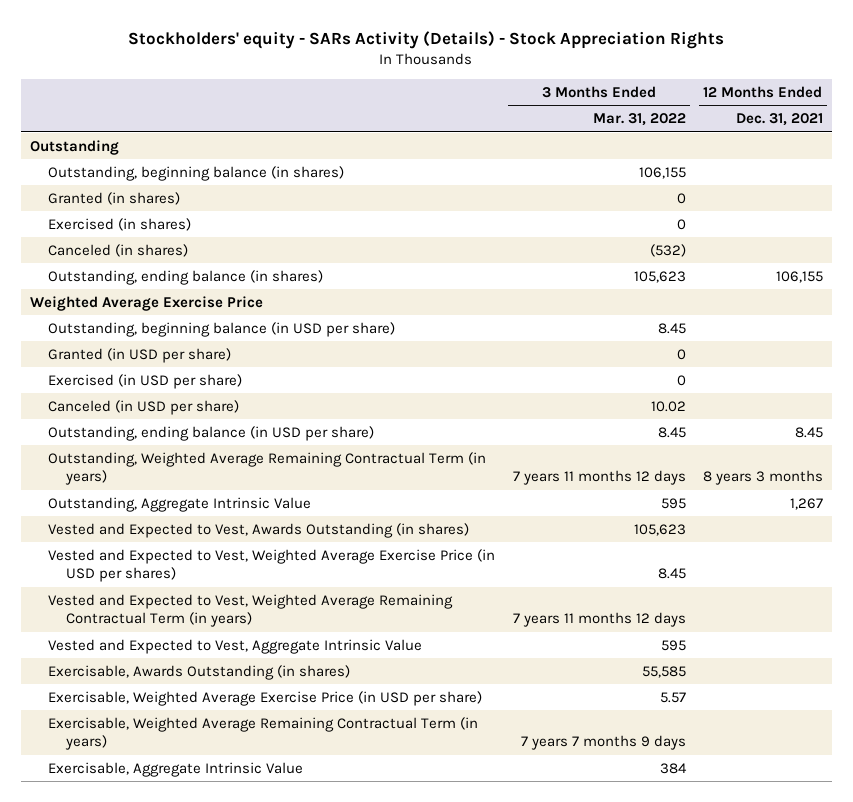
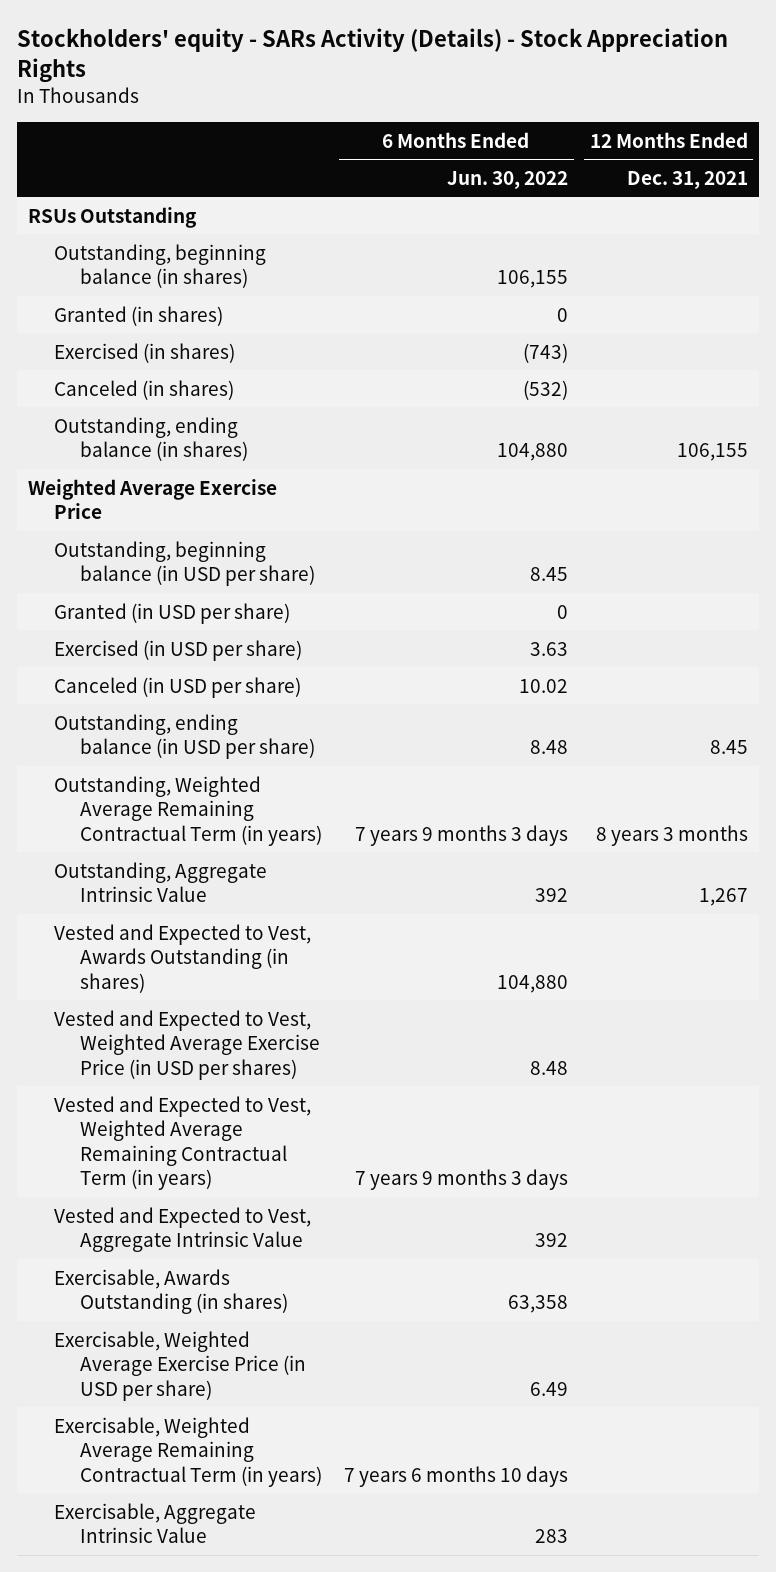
- | 3 Months Ended Mar. 31, 2022 | 12 Months Ended Dec. 31, 2021
+ | 6 Months Ended Jun. 30, 2022 | 12 Months Ended Dec. 31, 2021
- Outstanding
+ RSUs Outstanding

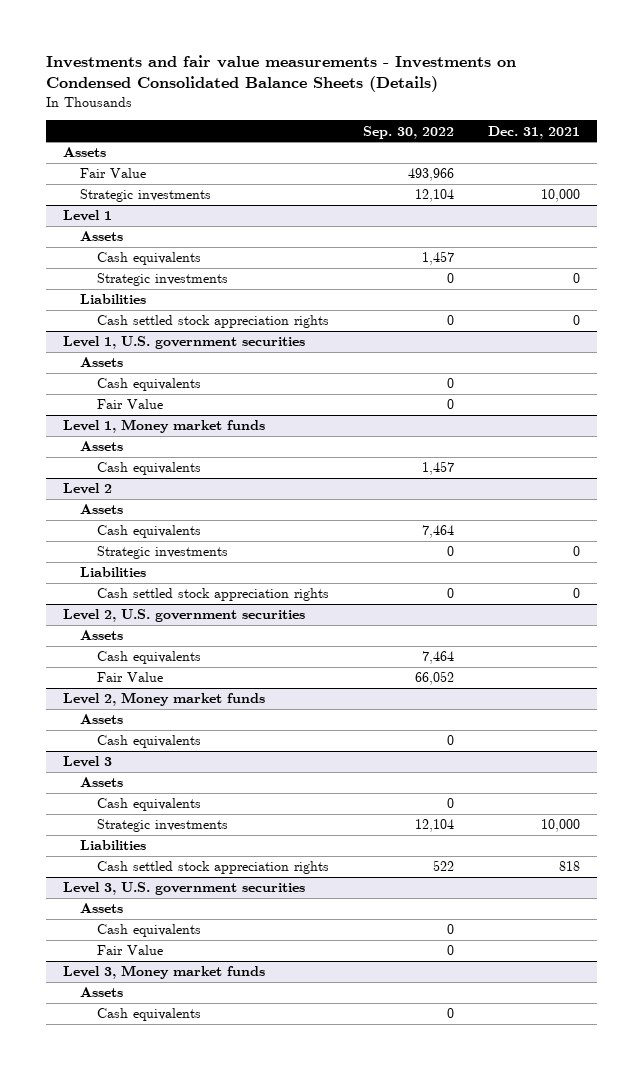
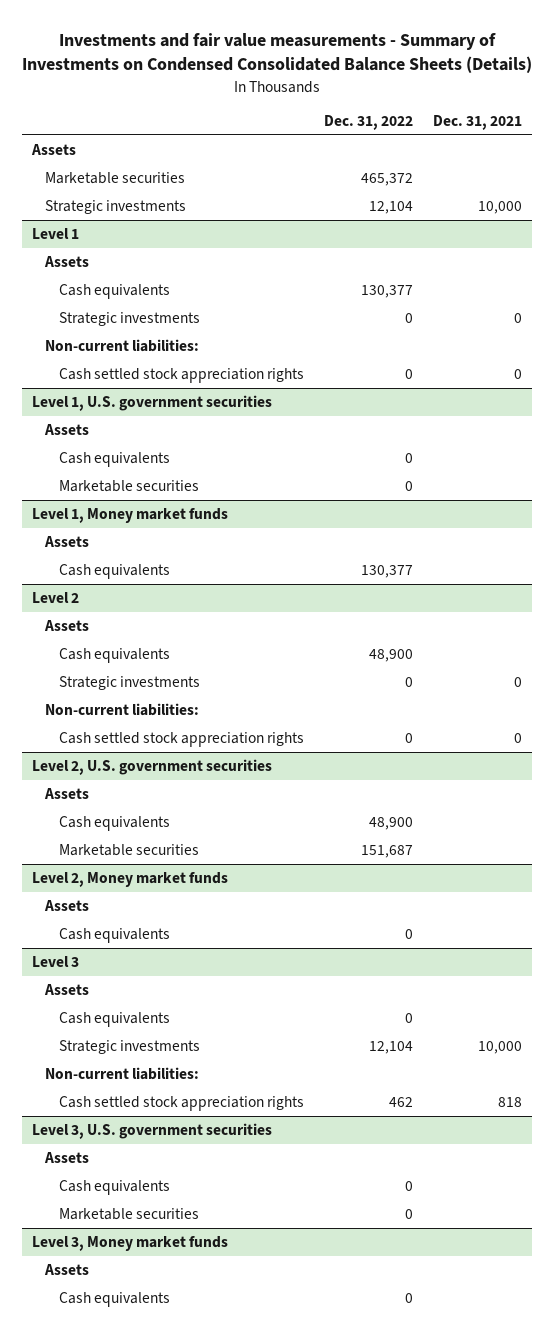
- Investments and fair value measurements - Investments on Condensed Consolidated Balance Sheets (Details)
+ Investments and fair value measurements - Summary of Investments on Condensed Consolidated Balance Sheets (Details)
- | Sep. 30, 2022 | Dec. 31, 2021
+ | Dec. 31, 2022 | Dec. 31, 2021
- Fair Value | 493,966 |
+ Marketable securities | 465,372 |
@ Level 1
- Liabilities
+ Non-current liabilities:
@ Level 1, U.S. government securities
- Fair Value | 0 |
+ Marketable securities | 0 |
@ Level 2
- Liabilities
+ Non-current liabilities:
@ Level 2, U.S. government securities
- Fair Value | 66,052 |
+ Marketable securities | 151,687 |
@ Level 3
- Liabilities
+ Non-current liabilities:
@ Level 3, U.S. government securities
- Fair Value | 0 |
+ Marketable securities | 0 |

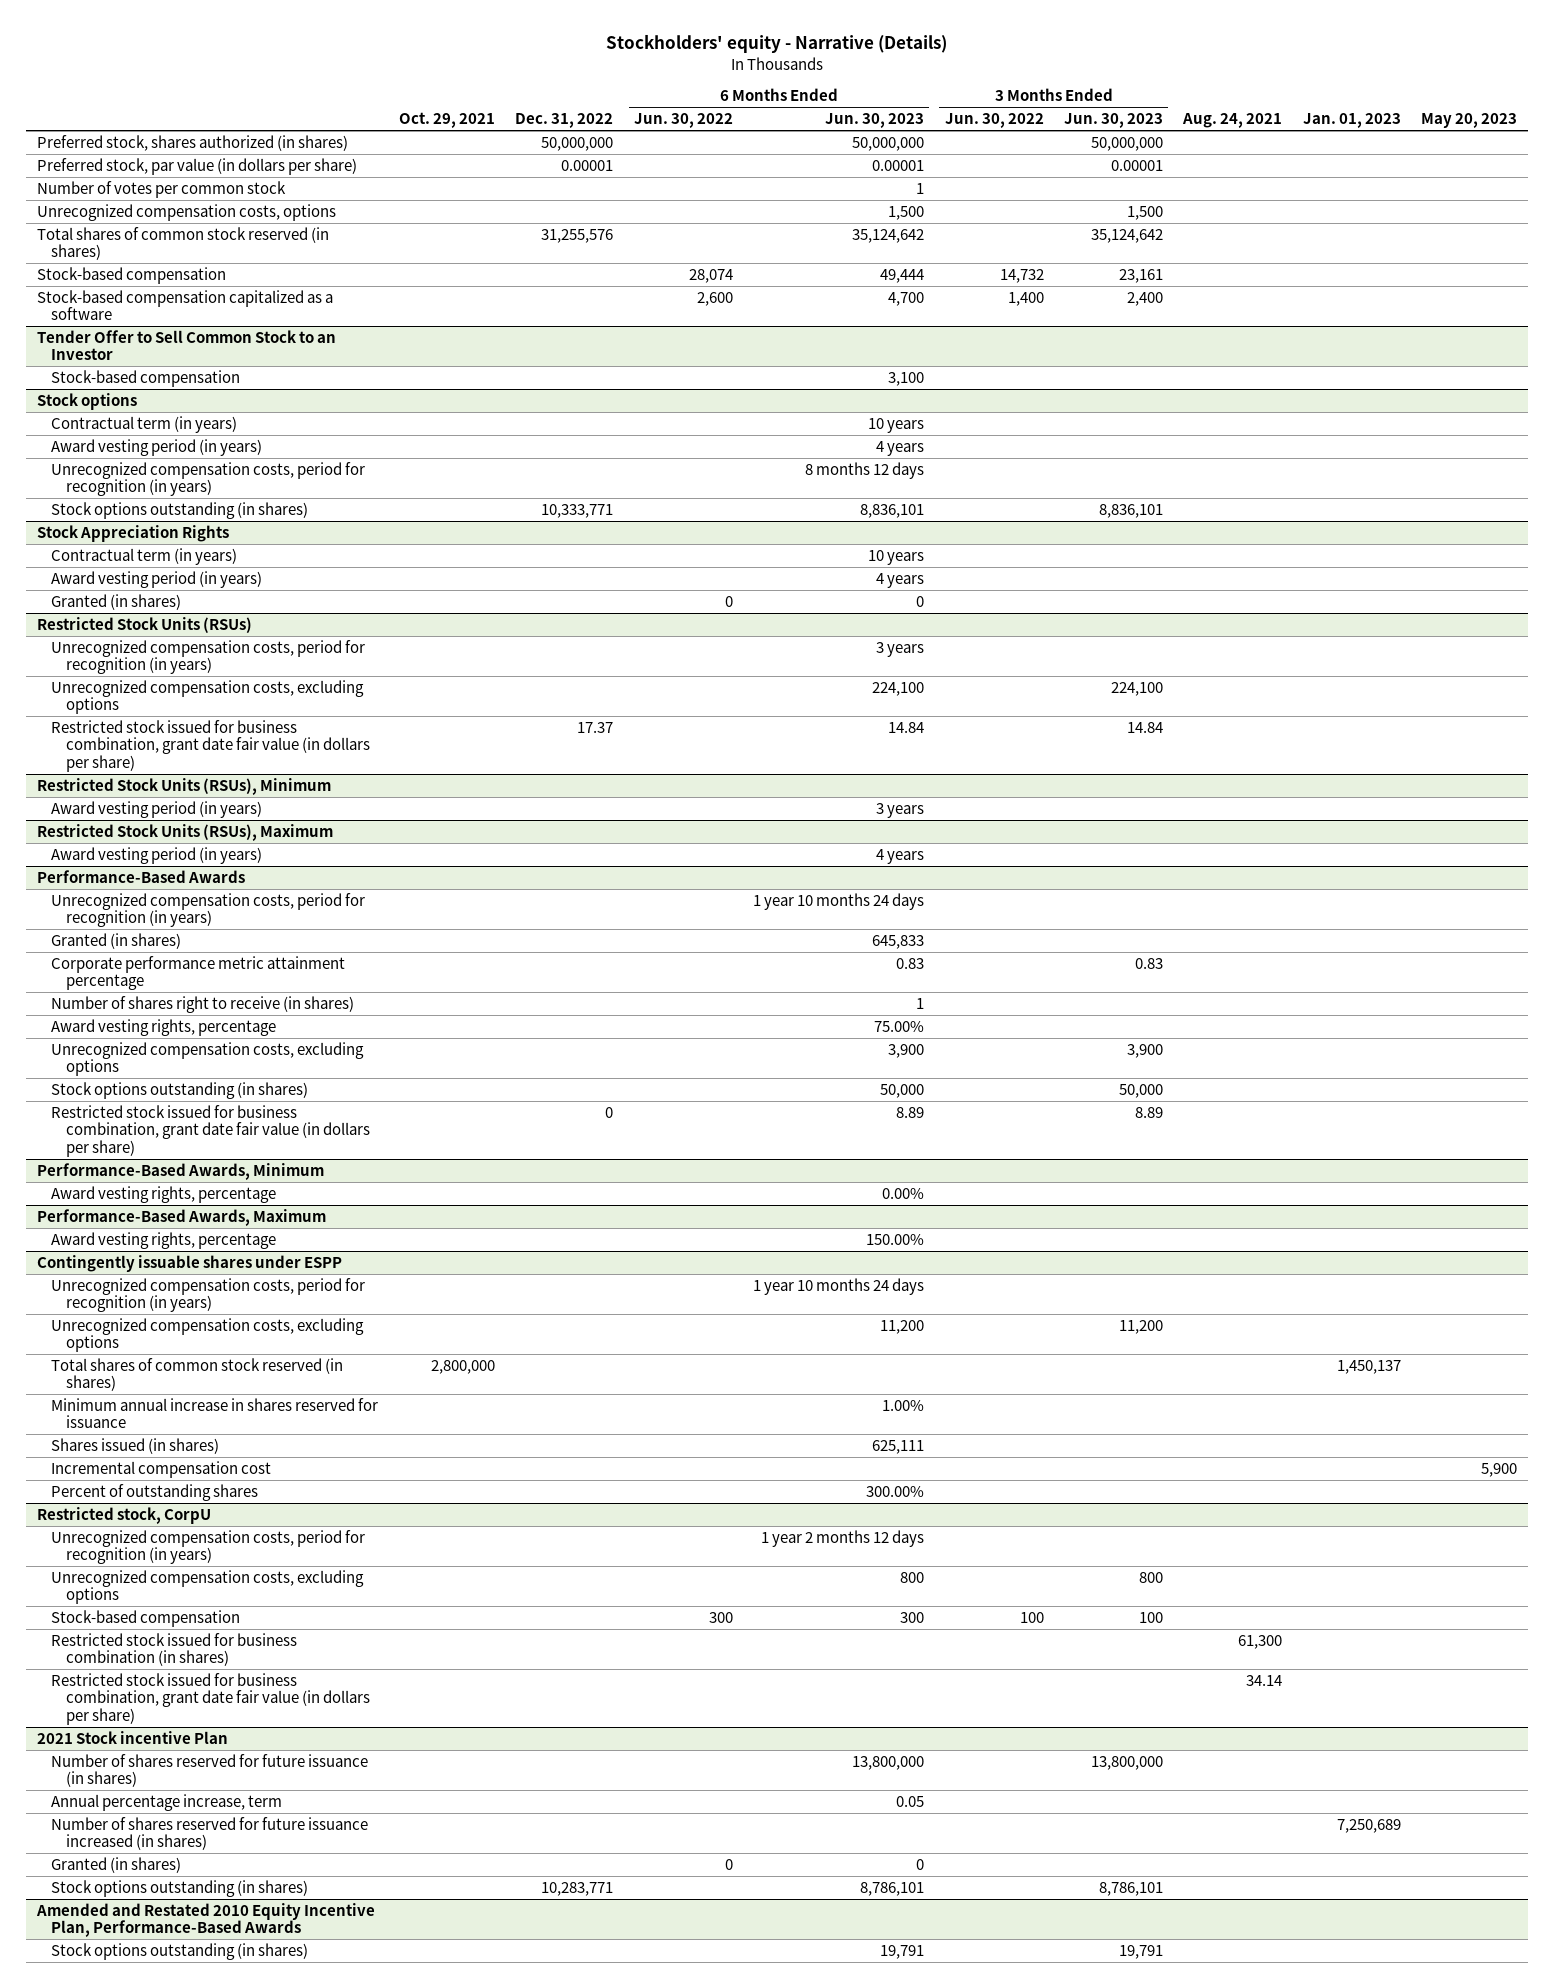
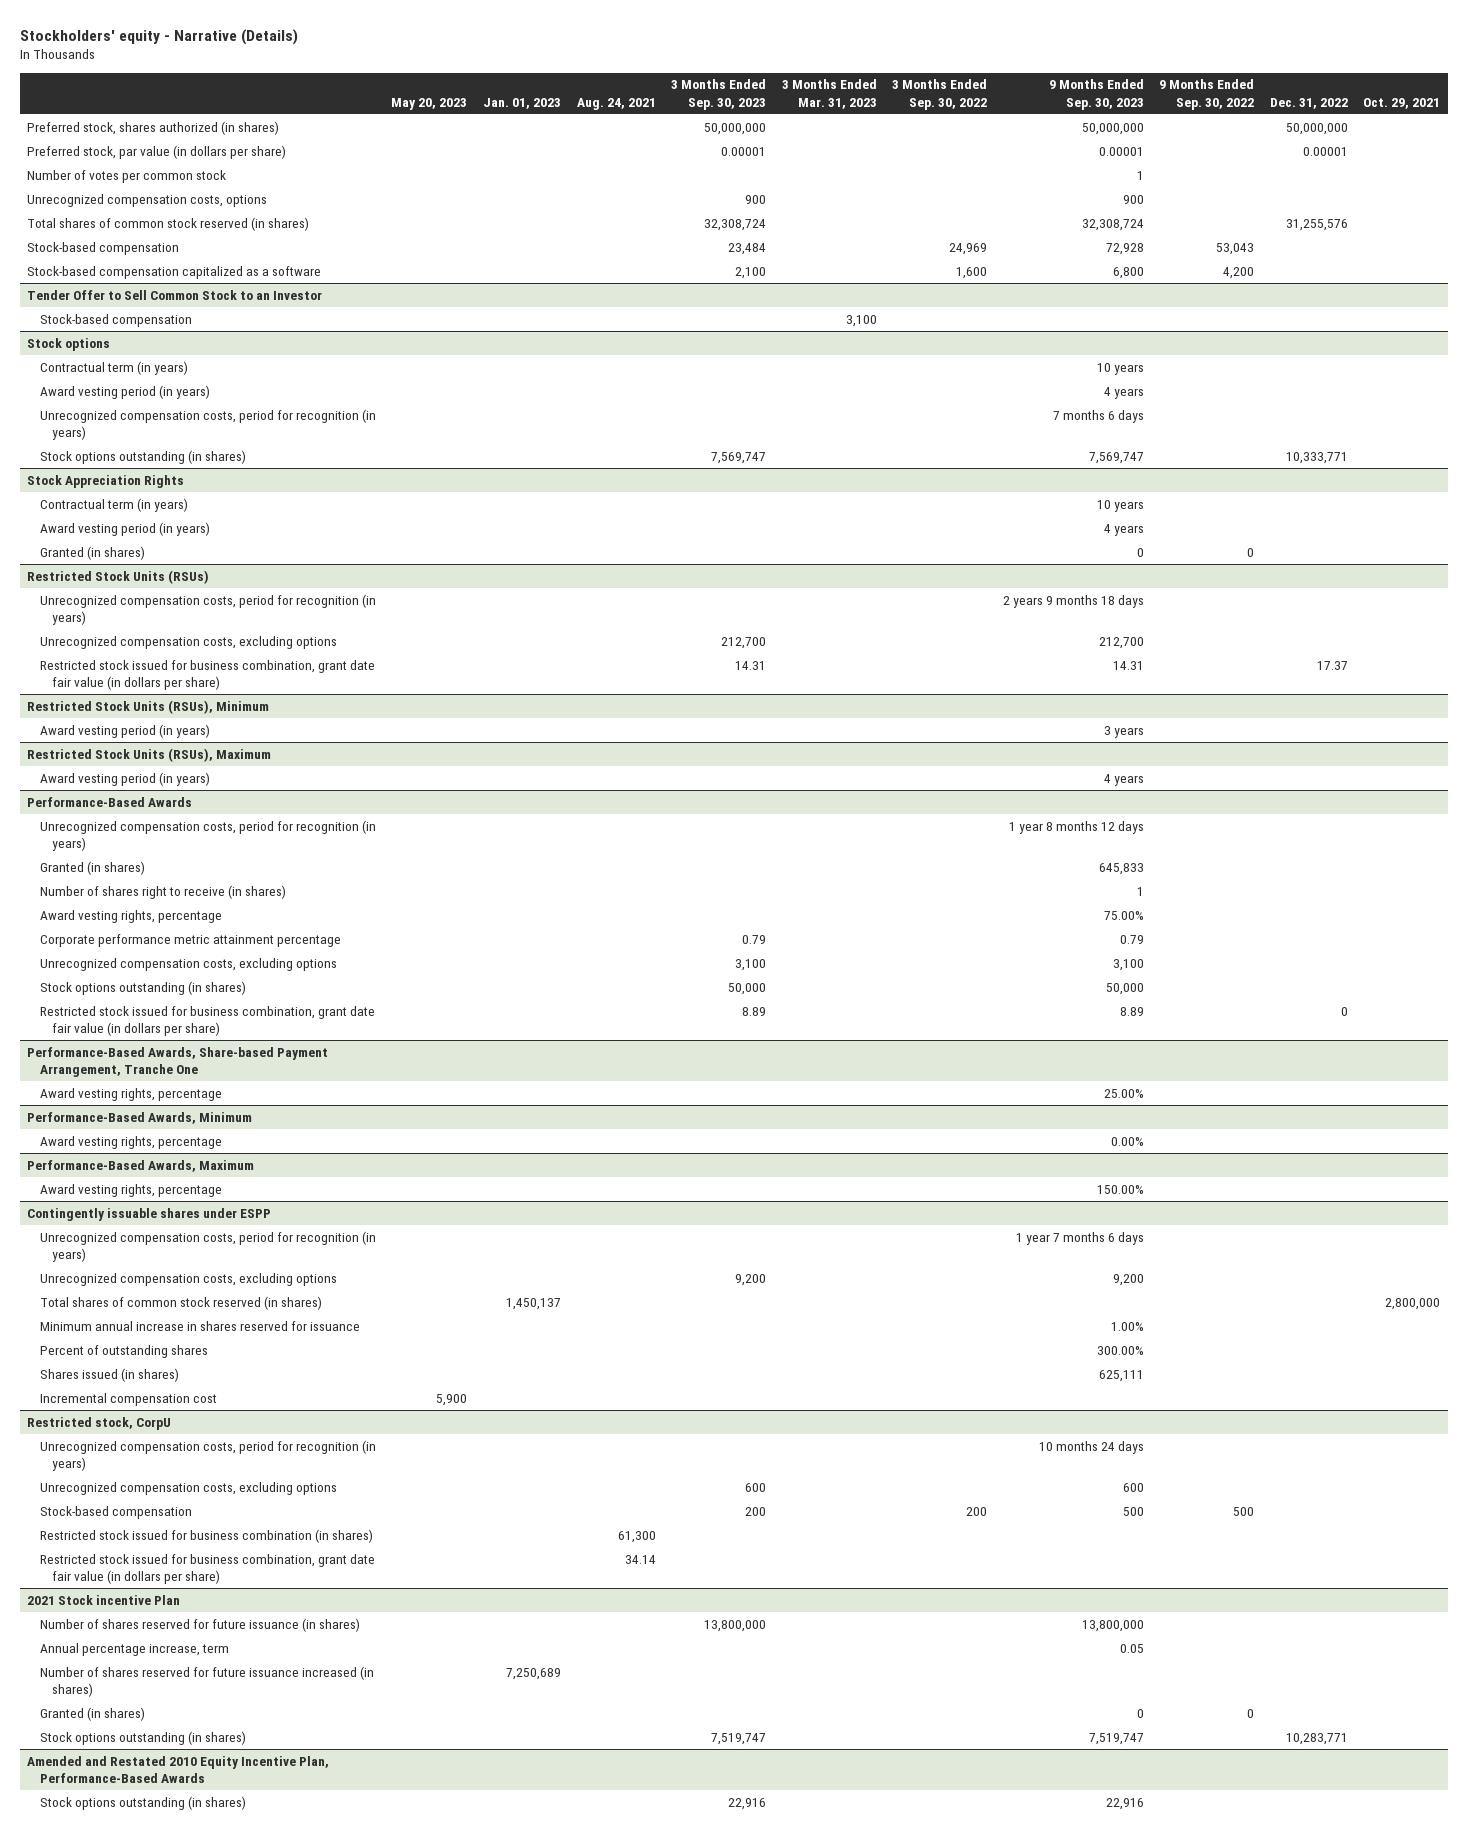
- | Oct. 29, 2021 | Dec. 31, 2022 | 6 Months Ended Jun. 30, 2022 | 6 Months Ended Jun. 30, 2023 | 3 Months Ended Jun. 30, 2022 | 3 Months Ended Jun. 30, 2023 | Aug. 24, 2021 | Jan. 01, 2023 | May 20, 2023
+ | May 20, 2023 | Jan. 01, 2023 | Aug. 24, 2021 | 3 Months Ended Sep. 30, 2023 | 3 Months Ended Mar. 31, 2023 | 3 Months Ended Sep. 30, 2022 | 9 Months Ended Sep. 30, 2023 | 9 Months Ended Sep. 30, 2022 | Dec. 31, 2022 | Oct. 29, 2021
@ Performance-Based Awards
moved down: Corporate performance metric attainment percentage | | | | 0.79 | | | 0.79 | | |
+ Performance-Based Awards, Share-based Payment Arrangement, Tranche One
+ Award vesting rights, percentage | | | | | | | 25.00% | | |
@ Contingently issuable shares under ESPP
moved up: Percent of outstanding shares | | | | | | | 300.00% | | |

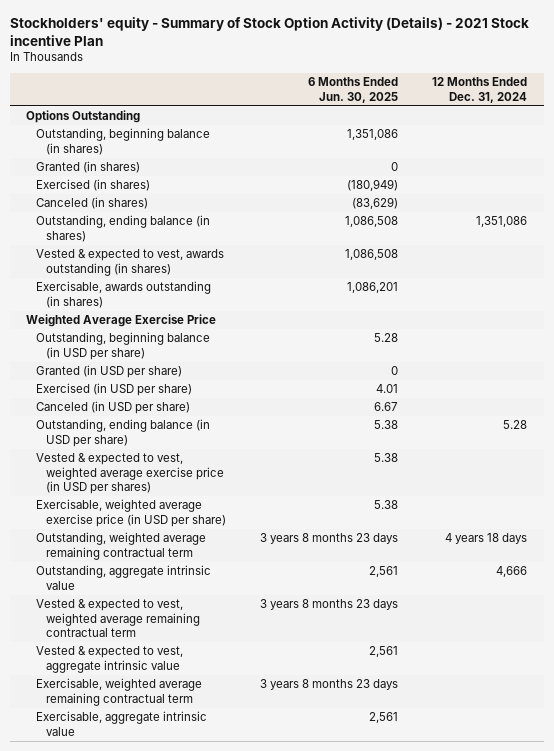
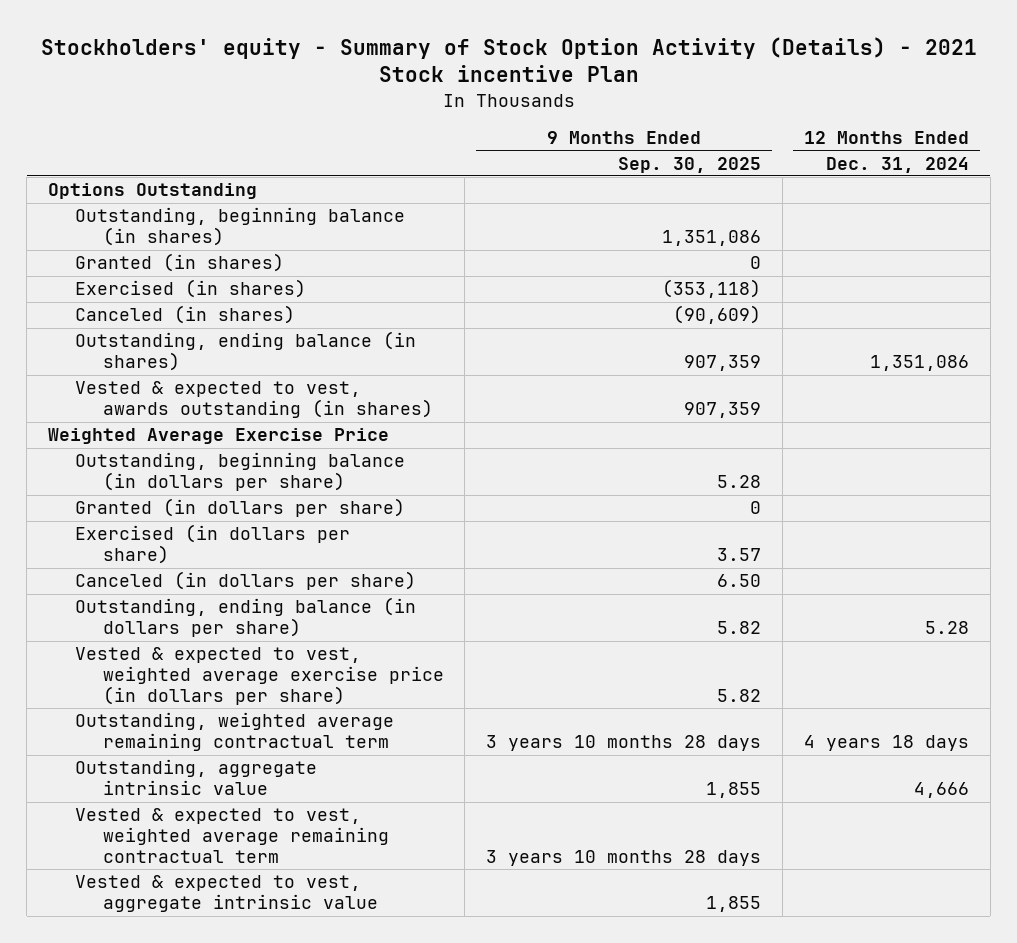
- | 6 Months Ended Jun. 30, 2025 | 12 Months Ended Dec. 31, 2024
+ | 9 Months Ended Sep. 30, 2025 | 12 Months Ended Dec. 31, 2024
- Exercisable, awards outstanding (in shares) | 1,086,201 |
- Outstanding, beginning balance (in USD per share) | 5.28 |
- Granted (in USD per share) | 0 |
- Exercised (in USD per share) | 4.01 |
- Canceled (in USD per share) | 6.67 |
- Outstanding, ending balance (in USD per share) | 5.38 | 5.28
- Vested & expected to vest, weighted average exercise price (in USD per shares) | 5.38 |
- Exercisable, weighted average exercise price (in USD per share) | 5.38 |
+ Outstanding, beginning balance (in dollars per share) | 5.28 |
+ Granted (in dollars per share) | 0 |
+ Exercised (in dollars per share) | 3.57 |
+ Canceled (in dollars per share) | 6.50 |
+ Outstanding, ending balance (in dollars per share) | 5.82 | 5.28
+ Vested & expected to vest, weighted average exercise price (in dollars per share) | 5.82 |
- Exercisable, weighted average remaining contractual term | 3 years 8 months 23 days |
- Exercisable, aggregate intrinsic value | 2,561 |

